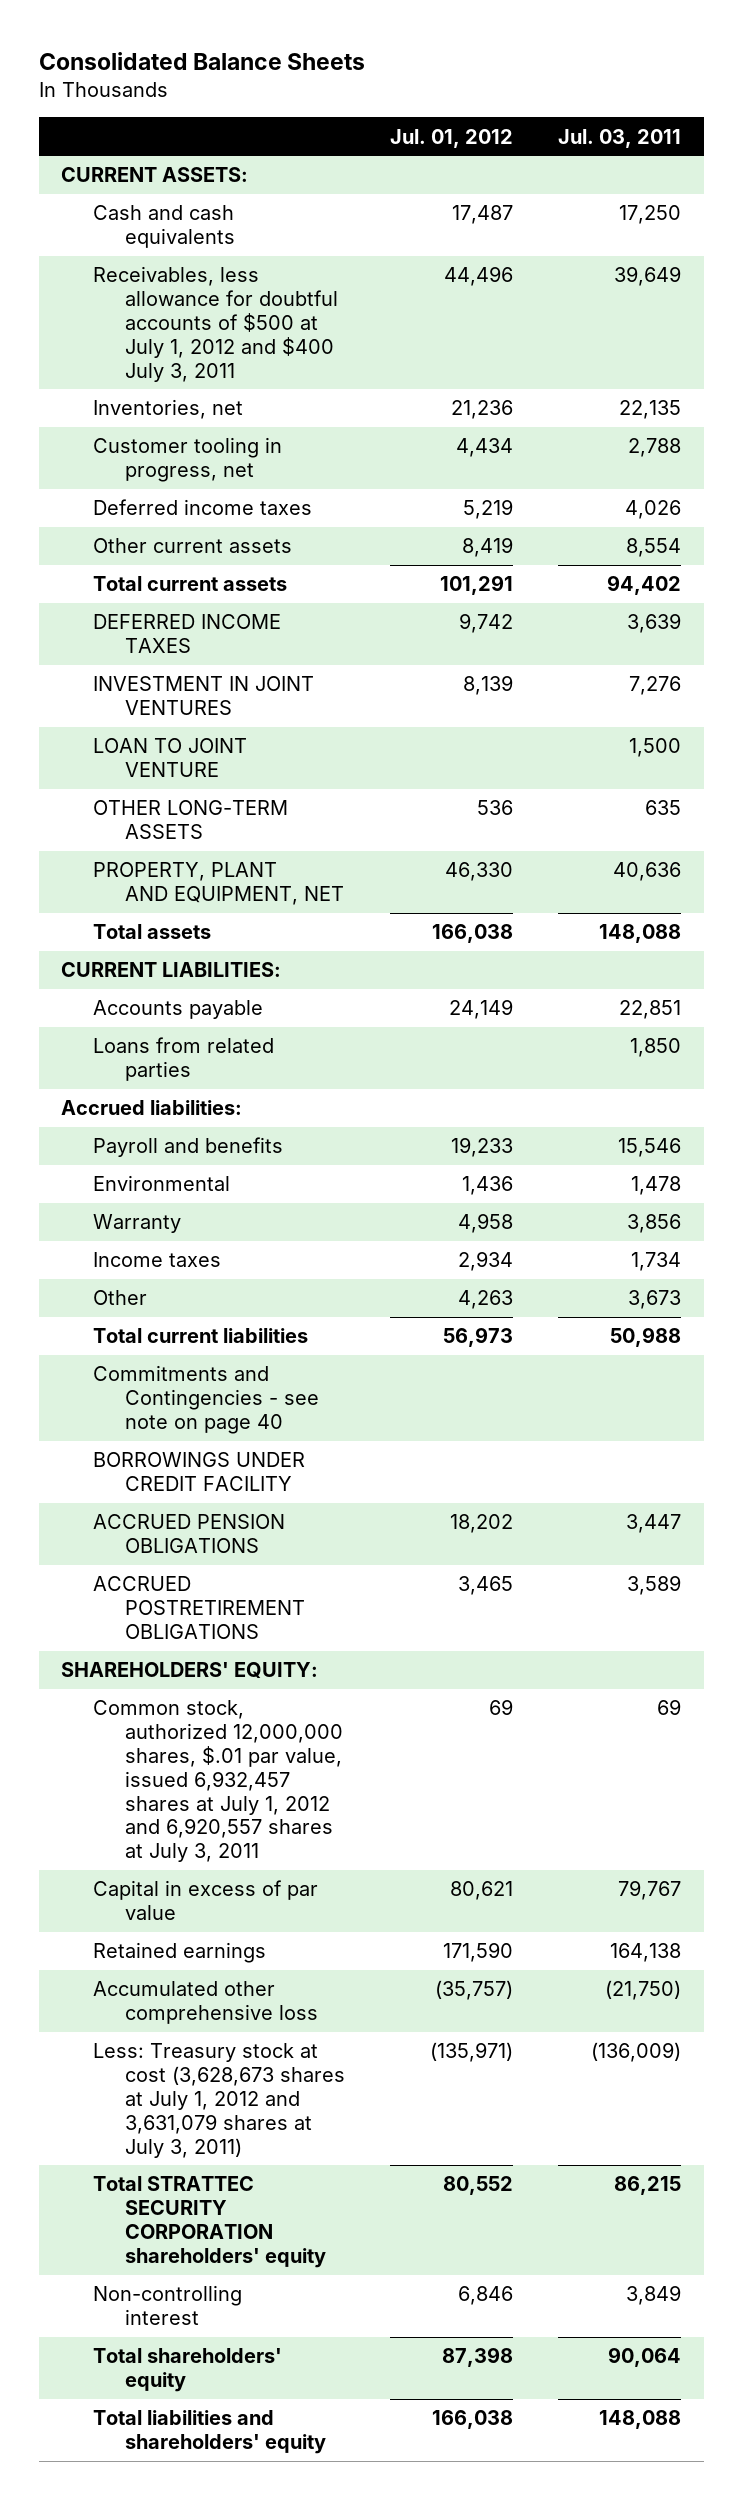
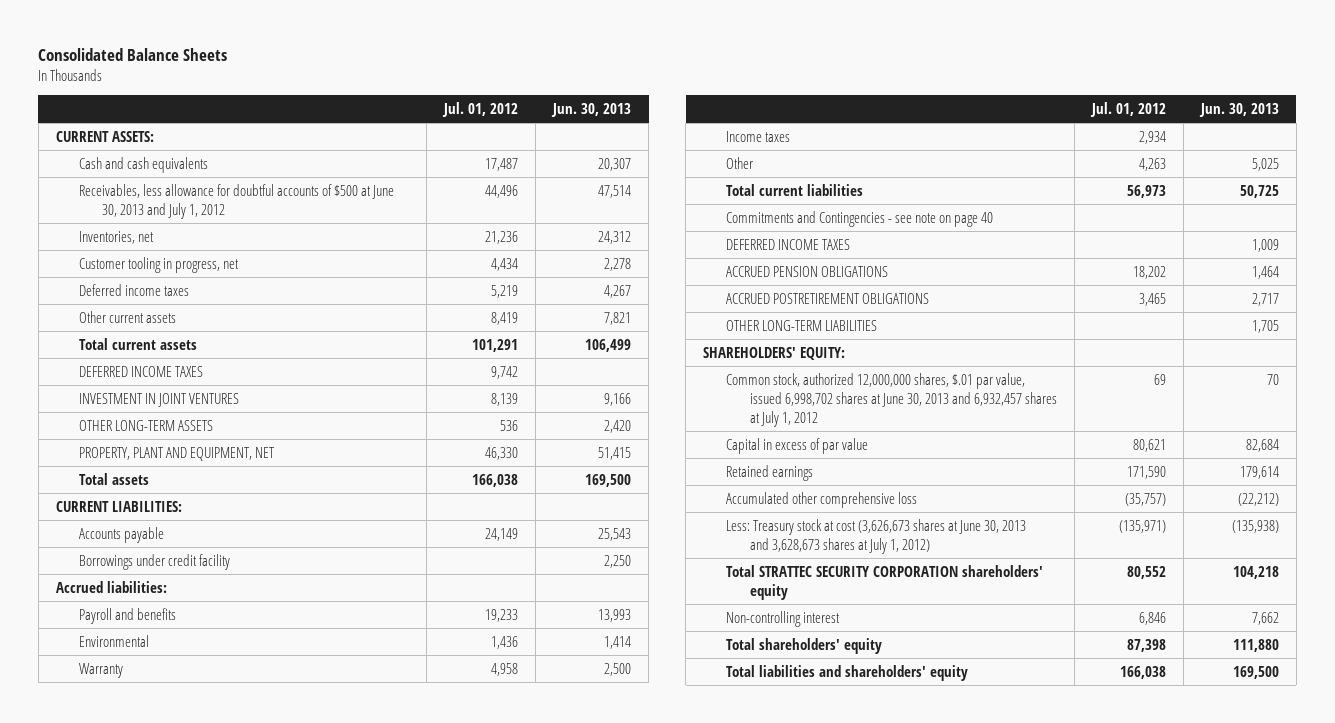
- | Jul. 01, 2012 | Jul. 03, 2011
+ | Jul. 01, 2012 | Jun. 30, 2013
- Receivables, less allowance for doubtful accounts of $500 at July 1, 2012 and $400 July 3, 2011 | 44,496 | 39,649
+ Receivables, less allowance for doubtful accounts of $500 at June 30, 2013 and July 1, 2012 | 44,496 | 47,514
- LOAN TO JOINT VENTURE | | 1,500
- Loans from related parties | | 1,850
+ Borrowings under credit facility | | 2,250
- BORROWINGS UNDER CREDIT FACILITY
+ DEFERRED INCOME TAXES | | 1,009
+ OTHER LONG-TERM LIABILITIES | | 1,705
- Common stock, authorized 12,000,000 shares, $.01 par value, issued 6,932,457 shares at July 1, 2012 and 6,920,557 shares at July 3, 2011 | 69 | 69
+ Common stock, authorized 12,000,000 shares, $.01 par value, issued 6,998,702 shares at June 30, 2013 and 6,932,457 shares at July 1, 2012 | 69 | 70
- Less: Treasury stock at cost (3,628,673 shares at July 1, 2012 and 3,631,079 shares at July 3, 2011) | (135,971) | (136,009)
+ Less: Treasury stock at cost (3,626,673 shares at June 30, 2013 and 3,628,673 shares at July 1, 2012) | (135,971) | (135,938)

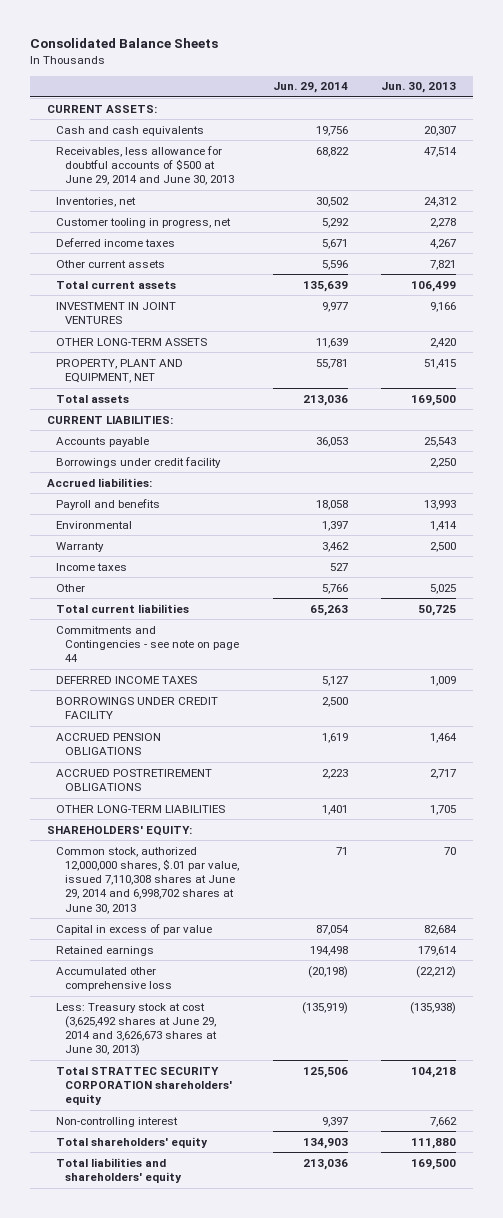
- | Jul. 01, 2012 | Jun. 30, 2013
+ | Jun. 29, 2014 | Jun. 30, 2013
- Receivables, less allowance for doubtful accounts of $500 at June 30, 2013 and July 1, 2012 | 44,496 | 47,514
+ Receivables, less allowance for doubtful accounts of $500 at June 29, 2014 and June 30, 2013 | 68,822 | 47,514
- DEFERRED INCOME TAXES | 9,742 |
- Commitments and Contingencies - see note on page 40
+ Commitments and Contingencies - see note on page 44
+ BORROWINGS UNDER CREDIT FACILITY | 2,500 |
- Common stock, authorized 12,000,000 shares, $.01 par value, issued 6,998,702 shares at June 30, 2013 and 6,932,457 shares at July 1, 2012 | 69 | 70
+ Common stock, authorized 12,000,000 shares, $.01 par value, issued 7,110,308 shares at June 29, 2014 and 6,998,702 shares at June 30, 2013 | 71 | 70
- Less: Treasury stock at cost (3,626,673 shares at June 30, 2013 and 3,628,673 shares at July 1, 2012) | (135,971) | (135,938)
+ Less: Treasury stock at cost (3,625,492 shares at June 29, 2014 and 3,626,673 shares at June 30, 2013) | (135,919) | (135,938)

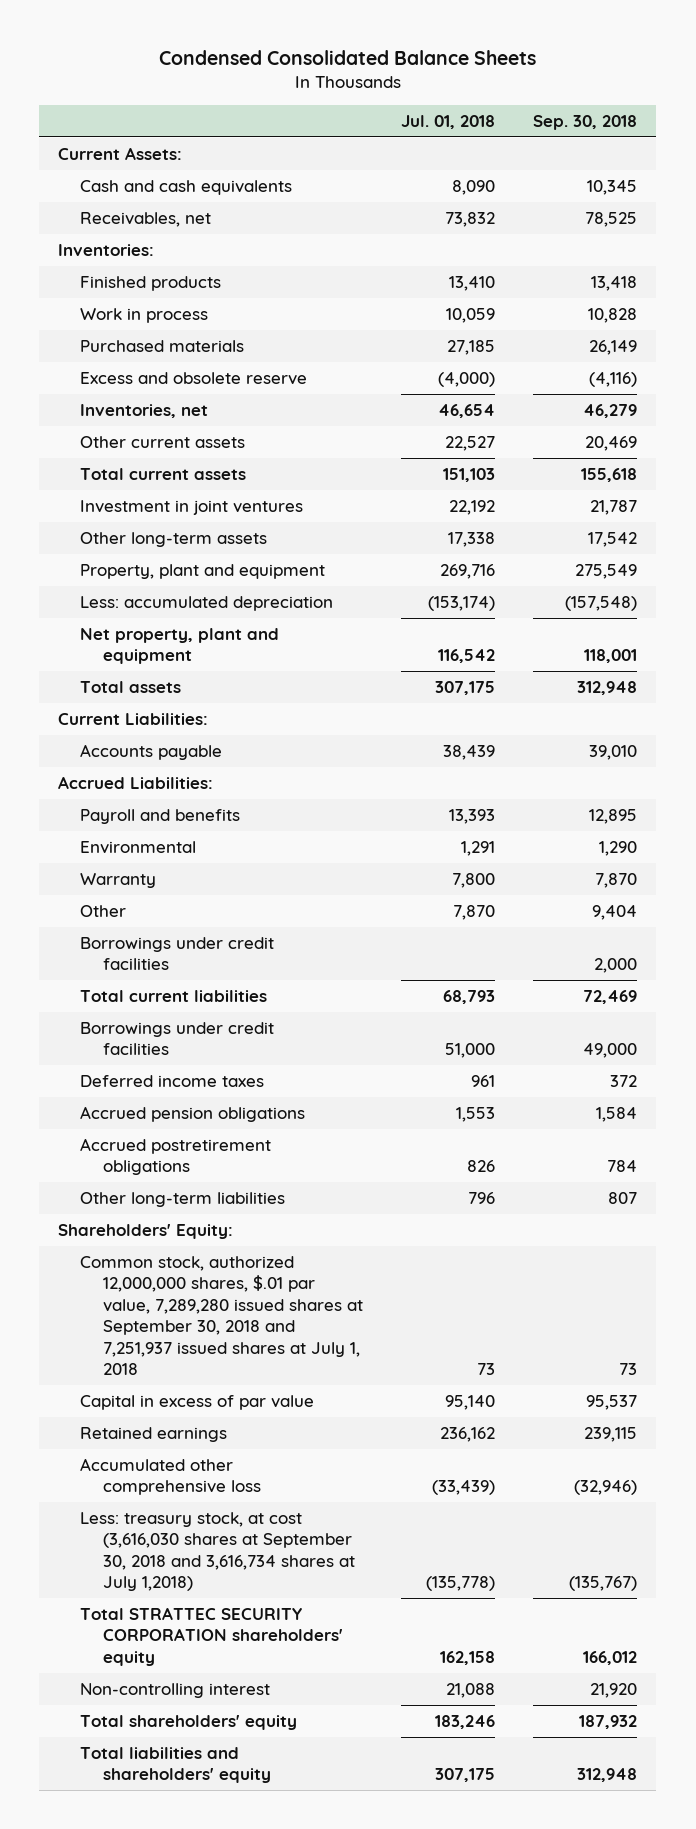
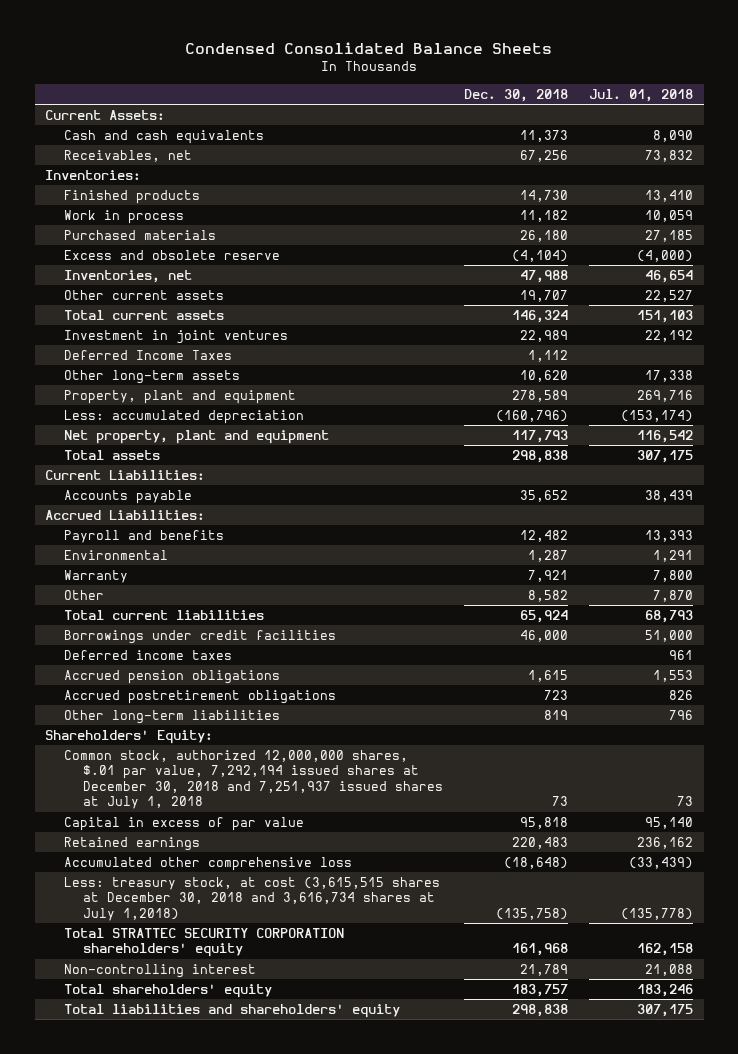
- | Jul. 01, 2018 | Sep. 30, 2018
+ | Dec. 30, 2018 | Jul. 01, 2018
+ Deferred Income Taxes | 1,112 |
- Borrowings under credit facilities | | 2,000
- Common stock, authorized 12,000,000 shares, $.01 par value, 7,289,280 issued shares at September 30, 2018 and 7,251,937 issued shares at July 1, 2018 | 73 | 73
+ Common stock, authorized 12,000,000 shares, $.01 par value, 7,292,194 issued shares at December 30, 2018 and 7,251,937 issued shares at July 1, 2018 | 73 | 73
- Less: treasury stock, at cost (3,616,030 shares at September 30, 2018 and 3,616,734 shares at July 1,2018) | (135,778) | (135,767)
+ Less: treasury stock, at cost (3,615,515 shares at December 30, 2018 and 3,616,734 shares at July 1,2018) | (135,758) | (135,778)

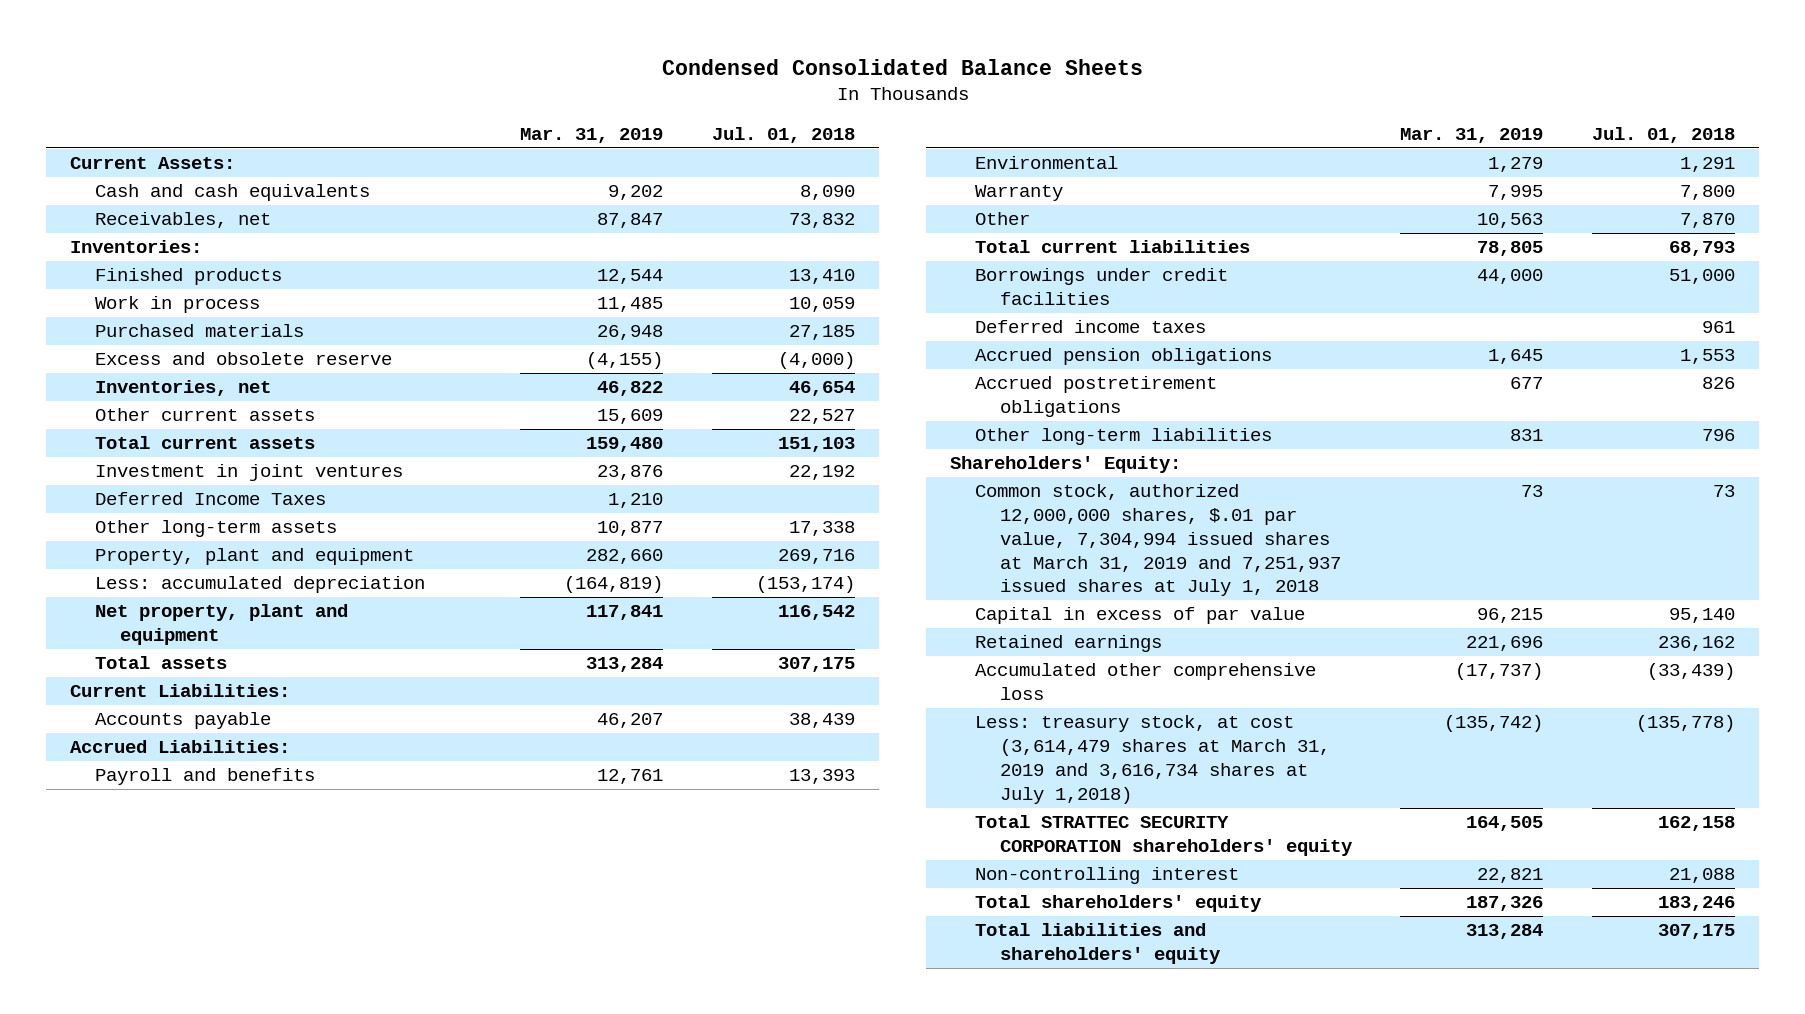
- | Dec. 30, 2018 | Jul. 01, 2018
+ | Mar. 31, 2019 | Jul. 01, 2018
- Common stock, authorized 12,000,000 shares, $.01 par value, 7,292,194 issued shares at December 30, 2018 and 7,251,937 issued shares at July 1, 2018 | 73 | 73
+ Common stock, authorized 12,000,000 shares, $.01 par value, 7,304,994 issued shares at March 31, 2019 and 7,251,937 issued shares at July 1, 2018 | 73 | 73
- Less: treasury stock, at cost (3,615,515 shares at December 30, 2018 and 3,616,734 shares at July 1,2018) | (135,758) | (135,778)
+ Less: treasury stock, at cost (3,614,479 shares at March 31, 2019 and 3,616,734 shares at July 1,2018) | (135,742) | (135,778)

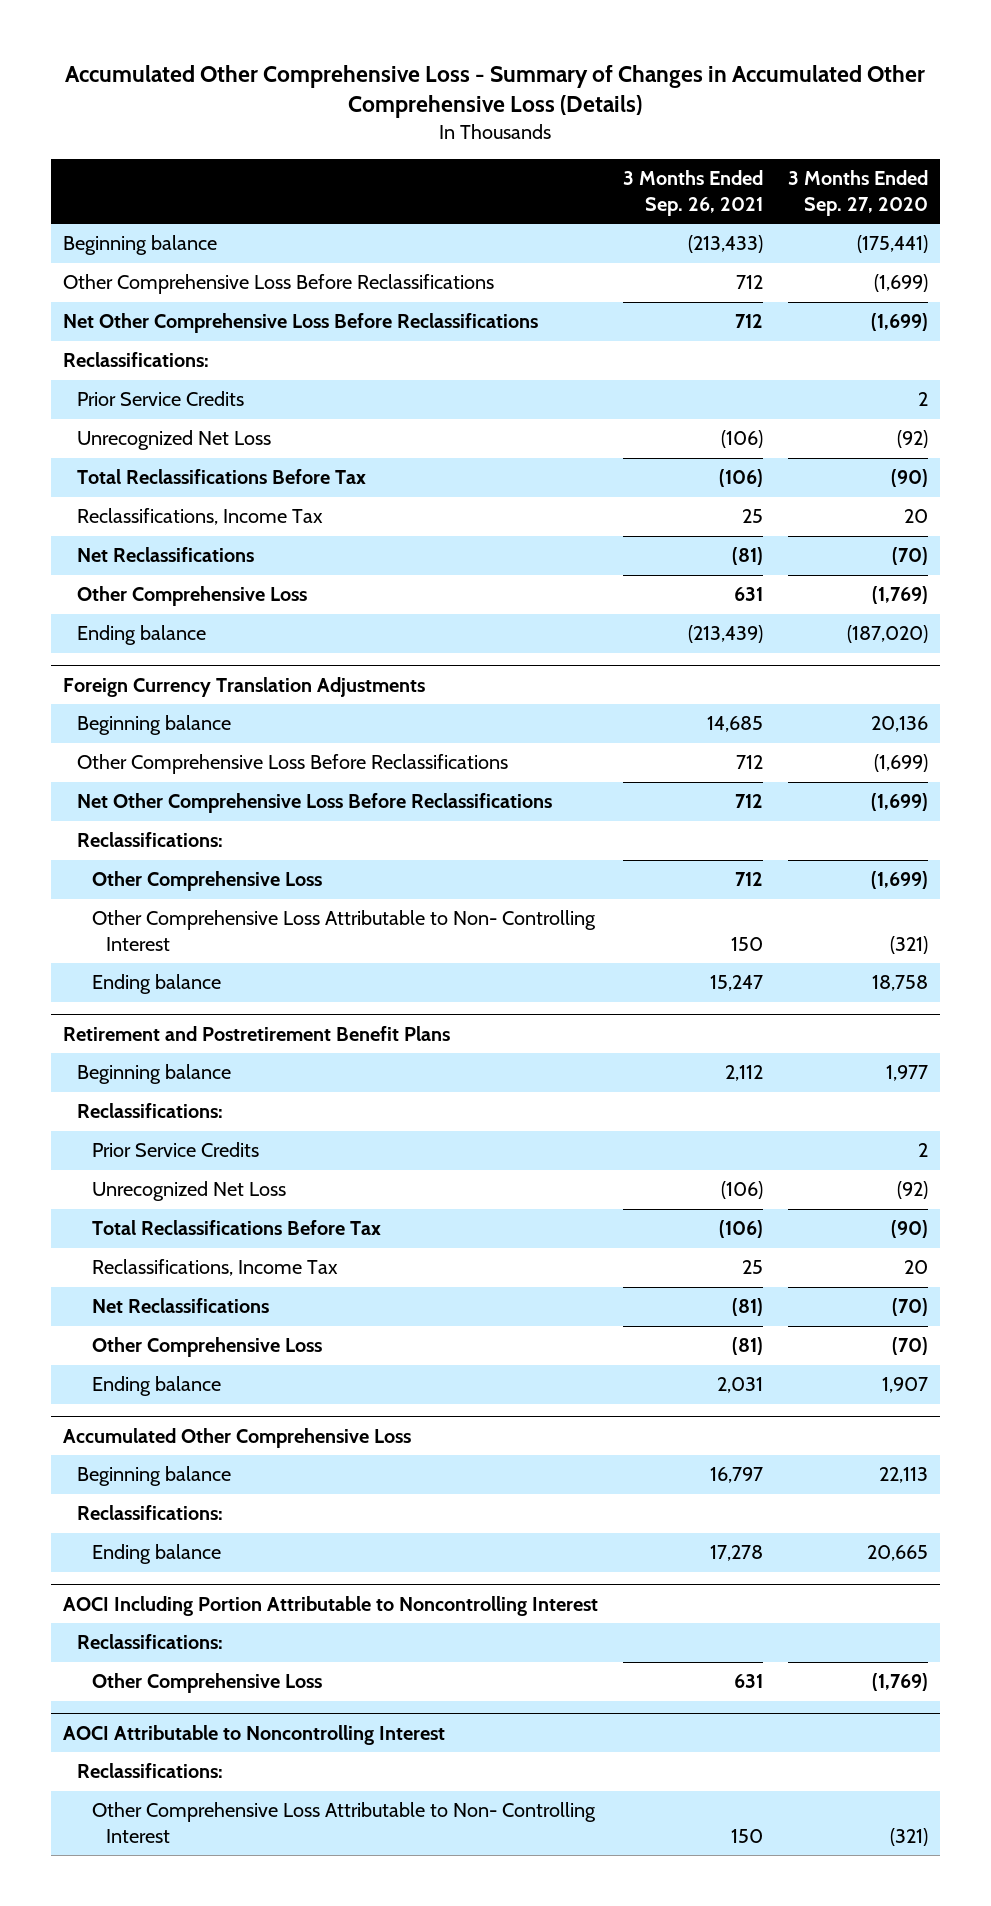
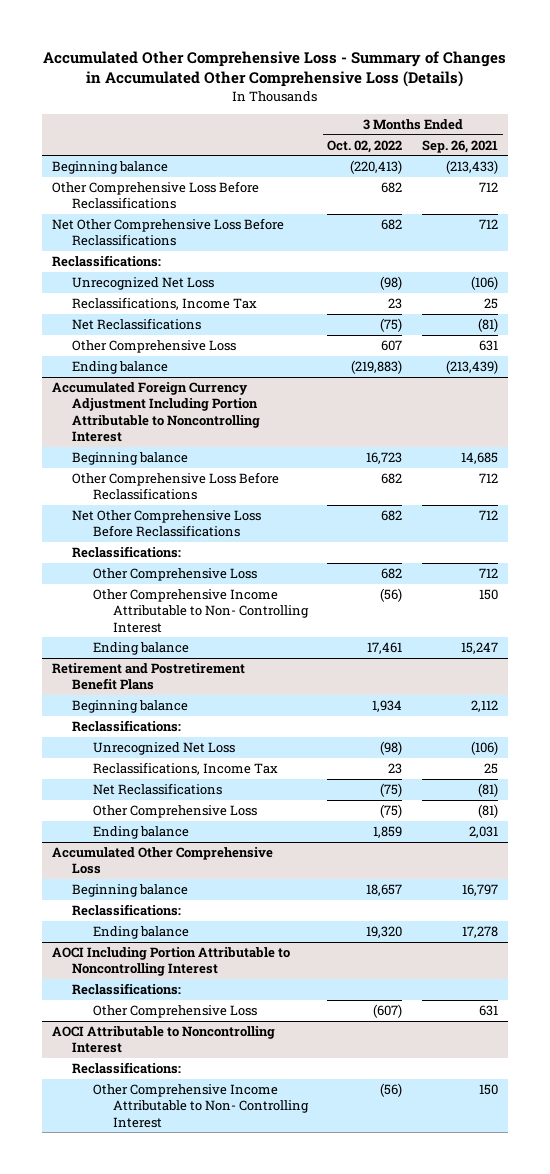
- | 3 Months Ended Sep. 26, 2021 | 3 Months Ended Sep. 27, 2020
+ | 3 Months Ended Oct. 02, 2022 | 3 Months Ended Sep. 26, 2021
- Prior Service Credits | | 2
- Total Reclassifications Before Tax | (106) | (90)
- Foreign Currency Translation Adjustments
+ Accumulated Foreign Currency Adjustment Including Portion Attributable to Noncontrolling Interest
- Other Comprehensive Loss Attributable to Non- Controlling Interest | 150 | (321)
+ Other Comprehensive Income Attributable to Non- Controlling Interest | (56) | 150
@ Retirement and Postretirement Benefit Plans
- Prior Service Credits | | 2
- Total Reclassifications Before Tax | (106) | (90)
@ AOCI Attributable to Noncontrolling Interest
- Other Comprehensive Loss Attributable to Non- Controlling Interest | 150 | (321)
+ Other Comprehensive Income Attributable to Non- Controlling Interest | (56) | 150

